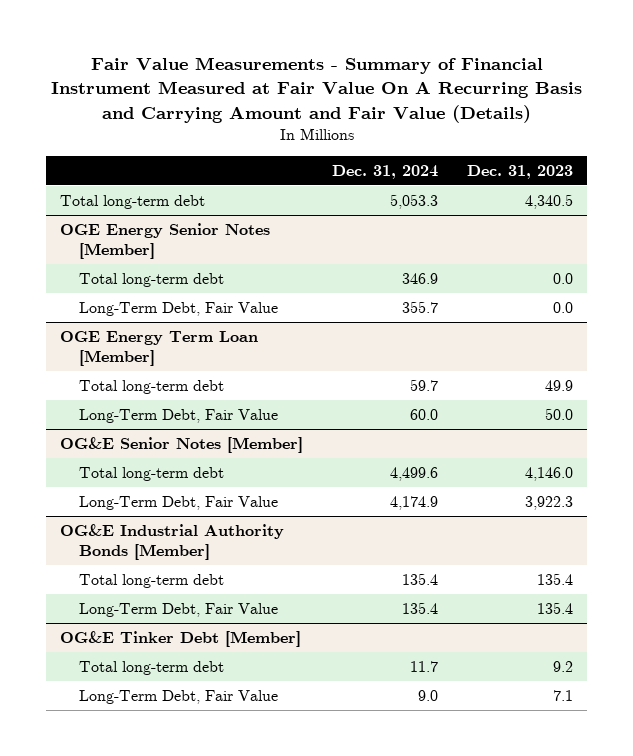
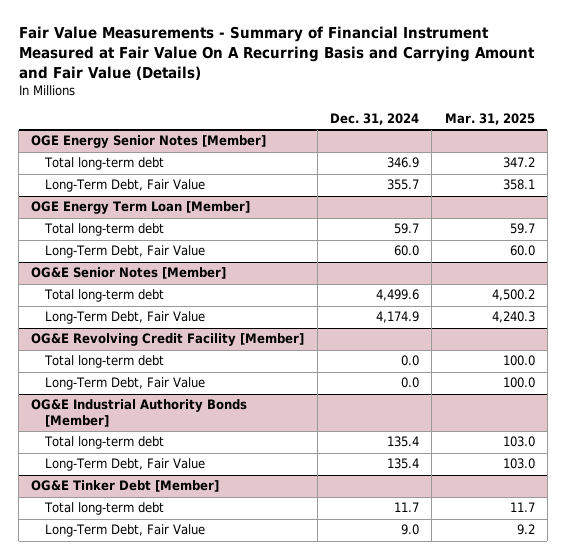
- | Dec. 31, 2024 | Dec. 31, 2023
+ | Dec. 31, 2024 | Mar. 31, 2025
- Total long-term debt | 5,053.3 | 4,340.5
+ OG&E Revolving Credit Facility [Member]
+ Total long-term debt | 0.0 | 100.0
+ Long-Term Debt, Fair Value | 0.0 | 100.0

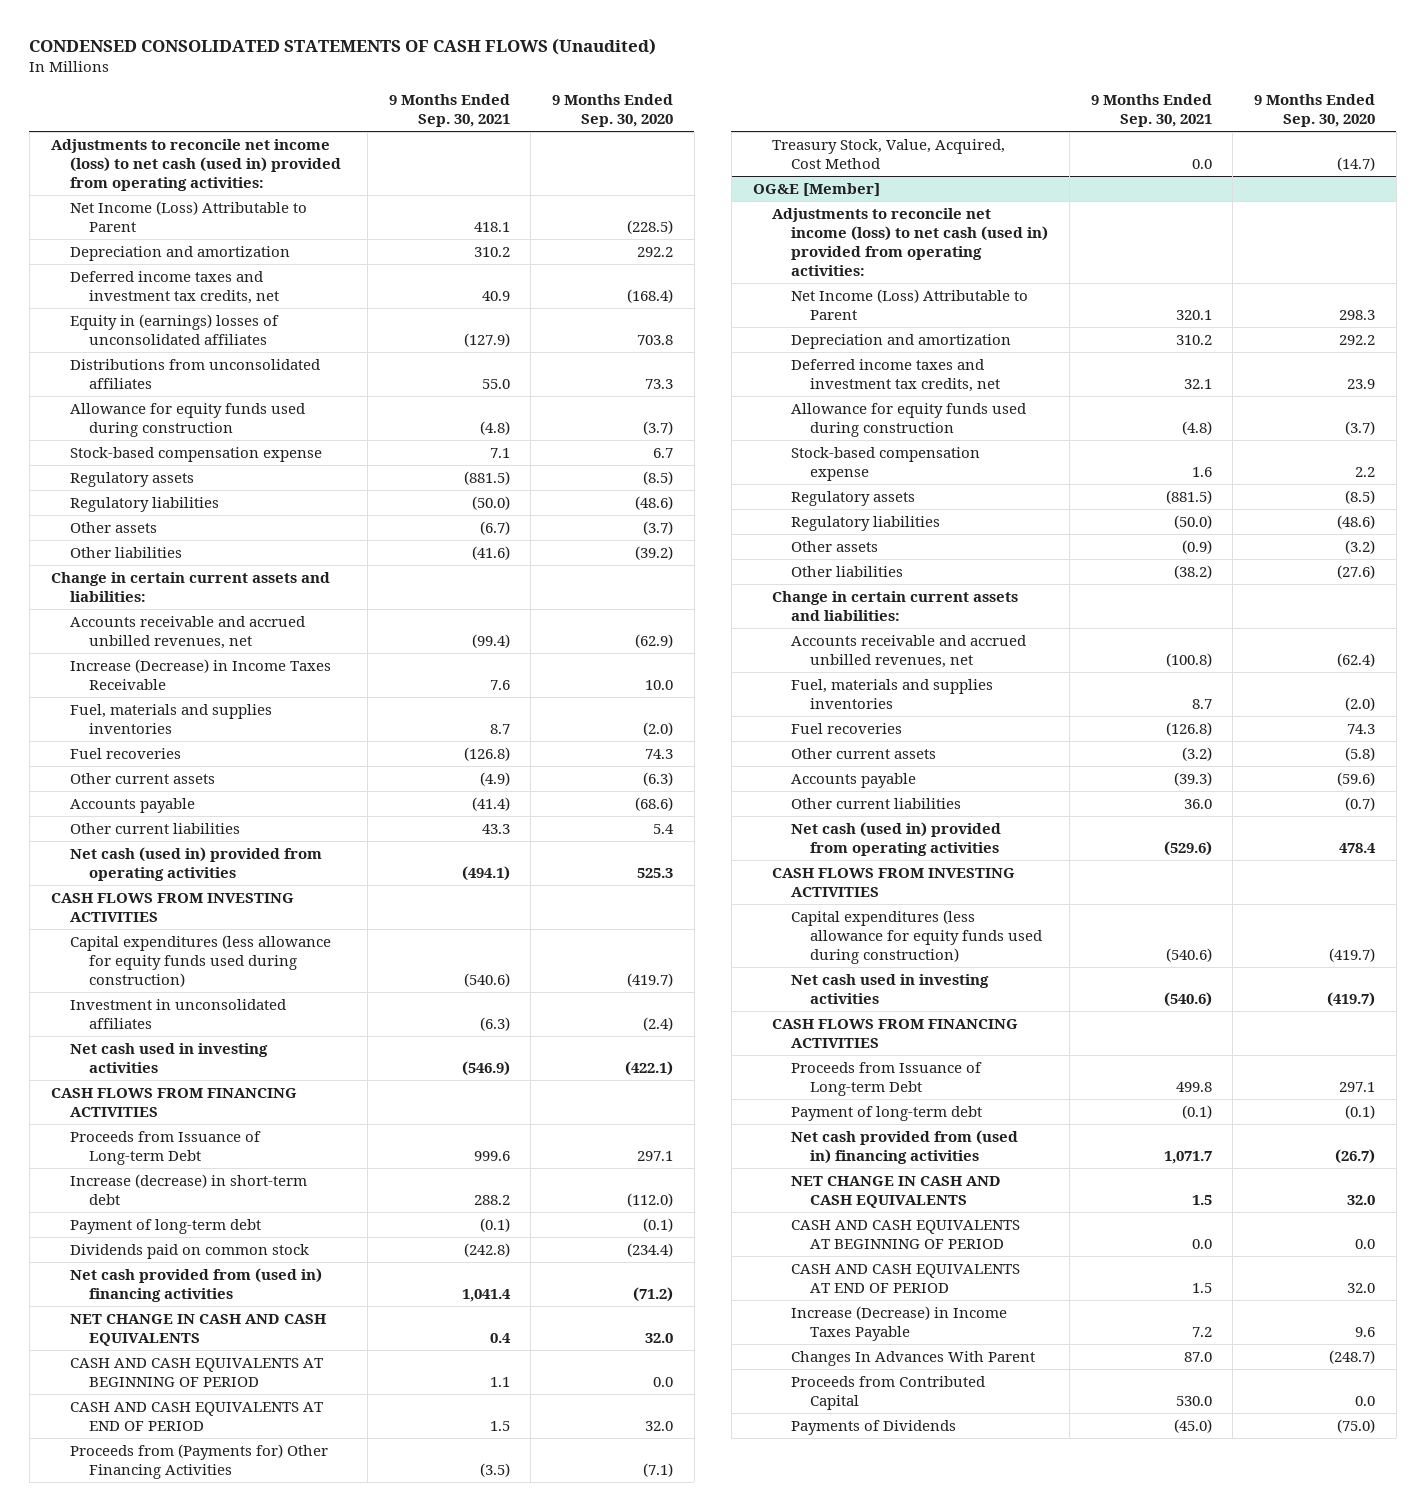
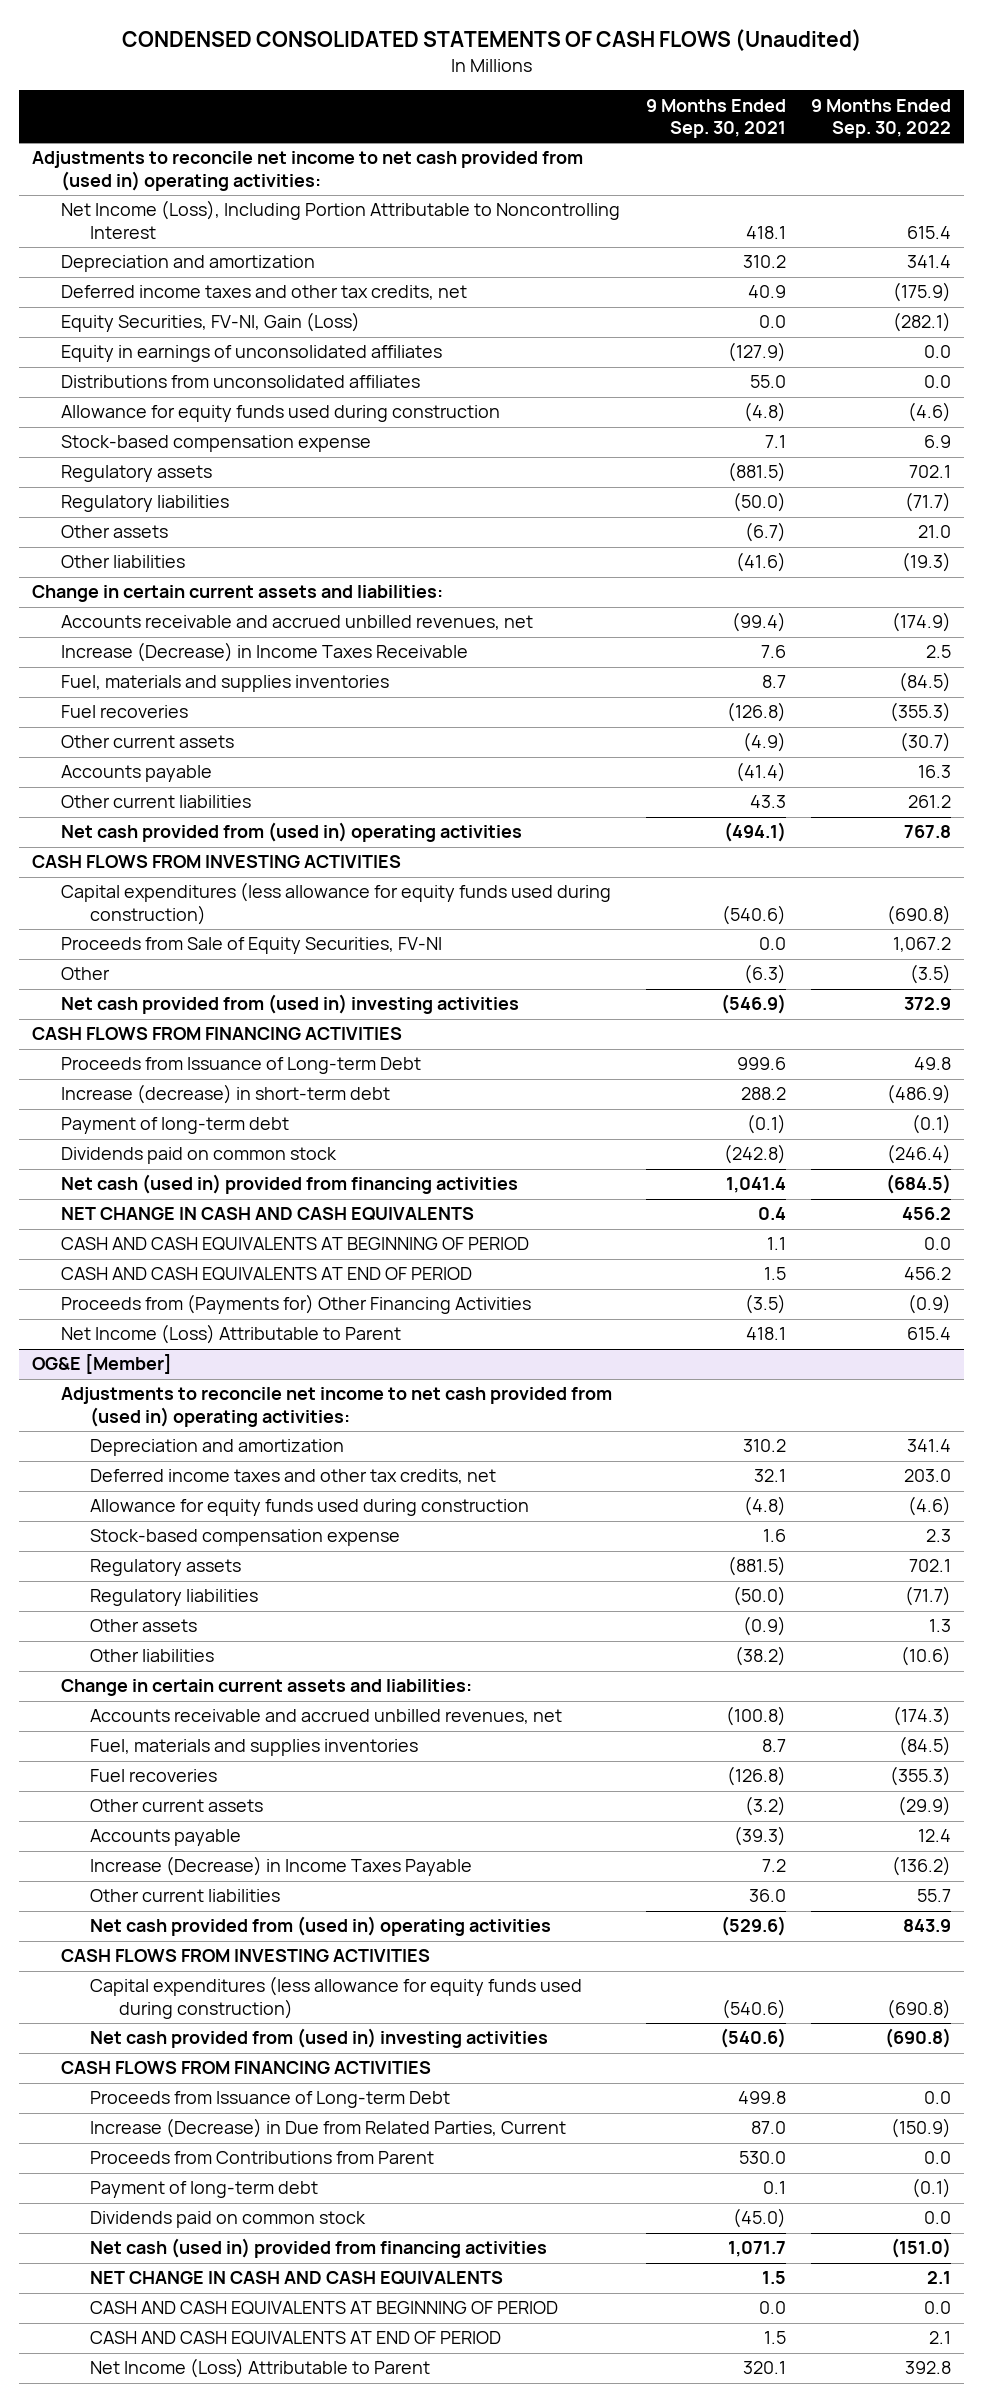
- | 9 Months Ended Sep. 30, 2021 | 9 Months Ended Sep. 30, 2020
+ | 9 Months Ended Sep. 30, 2021 | 9 Months Ended Sep. 30, 2022
- Adjustments to reconcile net income (loss) to net cash (used in) provided from operating activities:
+ Adjustments to reconcile net income to net cash provided from (used in) operating activities:
+ Net Income (Loss), Including Portion Attributable to Noncontrolling Interest | 418.1 | 615.4
- Deferred income taxes and investment tax credits, net | 40.9 | (168.4)
- Equity in (earnings) losses of unconsolidated affiliates | (127.9) | 703.8
+ Deferred income taxes and other tax credits, net | 40.9 | (175.9)
+ Equity Securities, FV-NI, Gain (Loss) | 0.0 | (282.1)
+ Equity in earnings of unconsolidated affiliates | (127.9) | 0.0
- Net cash (used in) provided from operating activities | (494.1) | 525.3
+ Net cash provided from (used in) operating activities | (494.1) | 767.8
- Investment in unconsolidated affiliates | (6.3) | (2.4)
- Net cash used in investing activities | (546.9) | (422.1)
+ Proceeds from Sale of Equity Securities, FV-NI | 0.0 | 1,067.2
+ Other | (6.3) | (3.5)
+ Net cash provided from (used in) investing activities | (546.9) | 372.9
- Net cash provided from (used in) financing activities | 1,041.4 | (71.2)
+ Net cash (used in) provided from financing activities | 1,041.4 | (684.5)
- Treasury Stock, Value, Acquired, Cost Method | 0.0 | (14.7)
moved down: Net Income (Loss) Attributable to Parent | 418.1 | 615.4
@ OG&E [Member]
- Adjustments to reconcile net income (loss) to net cash (used in) provided from operating activities:
+ Adjustments to reconcile net income to net cash provided from (used in) operating activities:
- Deferred income taxes and investment tax credits, net | 32.1 | 23.9
+ Deferred income taxes and other tax credits, net | 32.1 | 203.0
moved up: Increase (Decrease) in Income Taxes Payable | 7.2 | (136.2)
- Net cash (used in) provided from operating activities | (529.6) | 478.4
+ Net cash provided from (used in) operating activities | (529.6) | 843.9
- Net cash used in investing activities | (540.6) | (419.7)
+ Net cash provided from (used in) investing activities | (540.6) | (690.8)
- Payment of long-term debt | (0.1) | (0.1)
- Net cash provided from (used in) financing activities | 1,071.7 | (26.7)
+ Increase (Decrease) in Due from Related Parties, Current | 87.0 | (150.9)
+ Proceeds from Contributions from Parent | 530.0 | 0.0
+ Payment of long-term debt | 0.1 | (0.1)
+ Dividends paid on common stock | (45.0) | 0.0
+ Net cash (used in) provided from financing activities | 1,071.7 | (151.0)
- Changes In Advances With Parent | 87.0 | (248.7)
- Proceeds from Contributed Capital | 530.0 | 0.0
- Payments of Dividends | (45.0) | (75.0)
moved down: Net Income (Loss) Attributable to Parent | 320.1 | 392.8

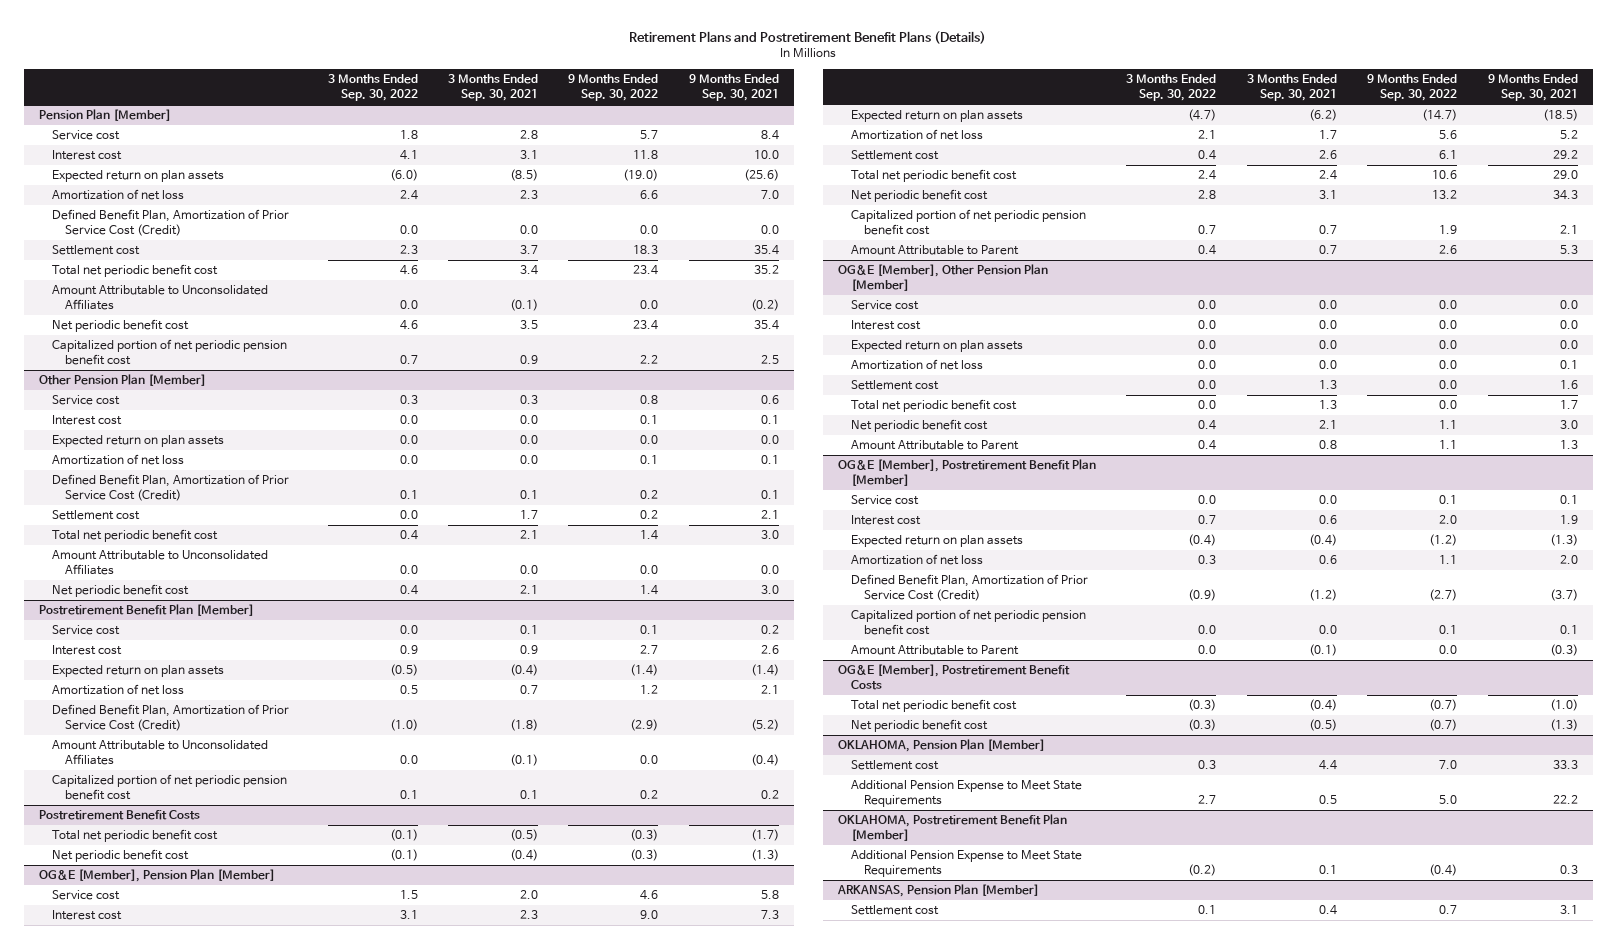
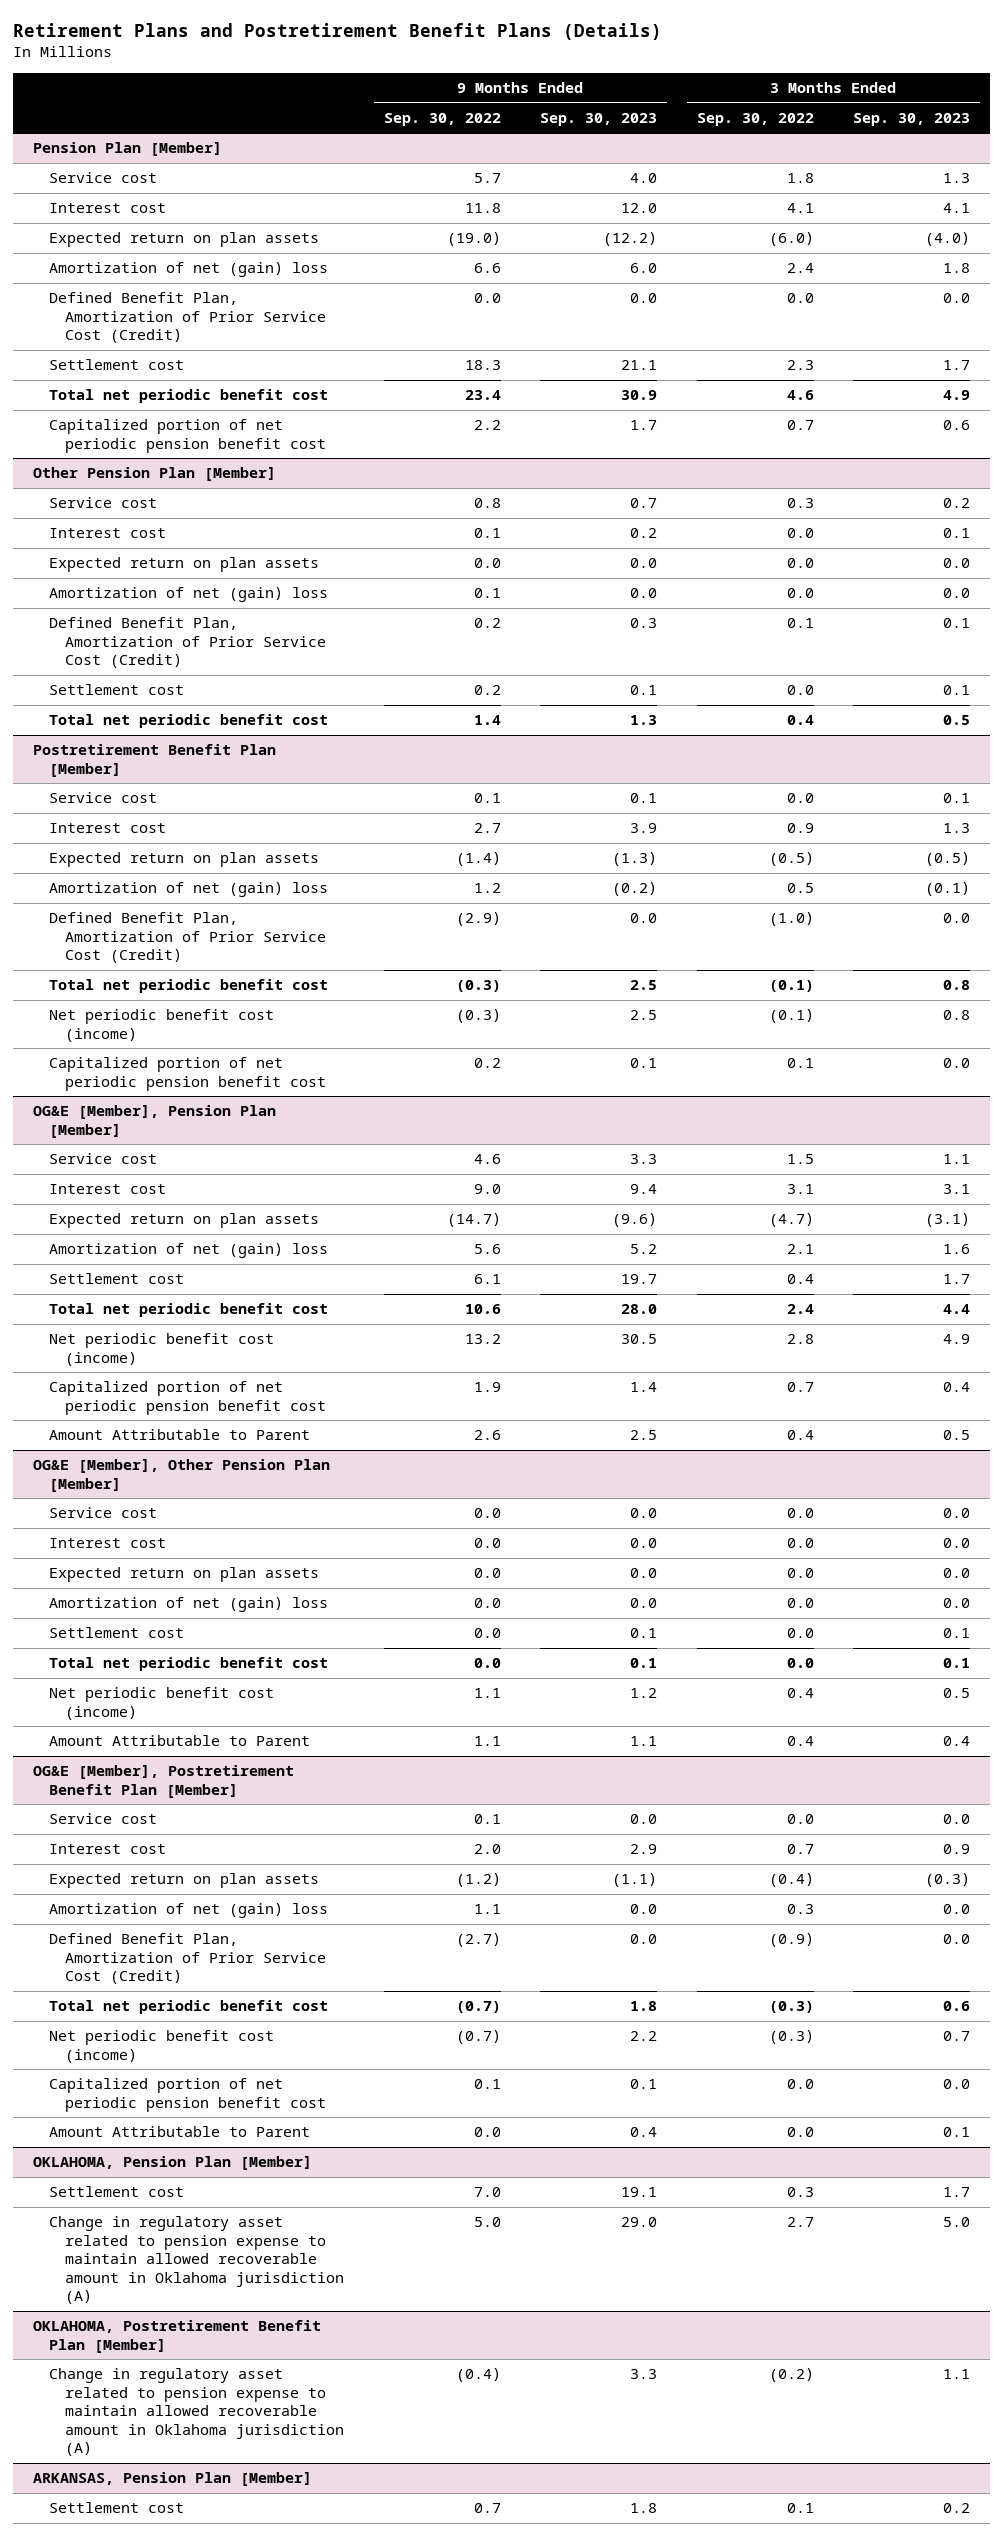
- | 3 Months Ended Sep. 30, 2022 | 3 Months Ended Sep. 30, 2021 | 9 Months Ended Sep. 30, 2022 | 9 Months Ended Sep. 30, 2021
+ | 9 Months Ended Sep. 30, 2022 | 9 Months Ended Sep. 30, 2023 | 3 Months Ended Sep. 30, 2022 | 3 Months Ended Sep. 30, 2023
@ Pension Plan [Member]
- Amortization of net loss | 2.4 | 2.3 | 6.6 | 7.0
+ Amortization of net (gain) loss | 6.6 | 6.0 | 2.4 | 1.8
- Amount Attributable to Unconsolidated Affiliates | 0.0 | (0.1) | 0.0 | (0.2)
- Net periodic benefit cost | 4.6 | 3.5 | 23.4 | 35.4
@ Other Pension Plan [Member]
- Amortization of net loss | 0.0 | 0.0 | 0.1 | 0.1
+ Amortization of net (gain) loss | 0.1 | 0.0 | 0.0 | 0.0
- Amount Attributable to Unconsolidated Affiliates | 0.0 | 0.0 | 0.0 | 0.0
- Net periodic benefit cost | 0.4 | 2.1 | 1.4 | 3.0
@ Postretirement Benefit Plan [Member]
- Amortization of net loss | 0.5 | 0.7 | 1.2 | 2.1
+ Amortization of net (gain) loss | 1.2 | (0.2) | 0.5 | (0.1)
- Amount Attributable to Unconsolidated Affiliates | 0.0 | (0.1) | 0.0 | (0.4)
- Postretirement Benefit Costs
- Net periodic benefit cost | (0.1) | (0.4) | (0.3) | (1.3)
@ Postretirement Benefit Plan [Member]
+ Net periodic benefit cost (income) | (0.3) | 2.5 | (0.1) | 0.8
moved down: Capitalized portion of net periodic pension benefit cost | 0.2 | 0.1 | 0.1 | 0.0
@ OG&E [Member], Pension Plan [Member]
- Amortization of net loss | 2.1 | 1.7 | 5.6 | 5.2
+ Amortization of net (gain) loss | 5.6 | 5.2 | 2.1 | 1.6
- Net periodic benefit cost | 2.8 | 3.1 | 13.2 | 34.3
+ Net periodic benefit cost (income) | 13.2 | 30.5 | 2.8 | 4.9
@ OG&E [Member], Other Pension Plan [Member]
- Amortization of net loss | 0.0 | 0.0 | 0.0 | 0.1
+ Amortization of net (gain) loss | 0.0 | 0.0 | 0.0 | 0.0
- Net periodic benefit cost | 0.4 | 2.1 | 1.1 | 3.0
+ Net periodic benefit cost (income) | 1.1 | 1.2 | 0.4 | 0.5
@ OG&E [Member], Postretirement Benefit Plan [Member]
- Amortization of net loss | 0.3 | 0.6 | 1.1 | 2.0
+ Amortization of net (gain) loss | 1.1 | 0.0 | 0.3 | 0.0
+ Total net periodic benefit cost | (0.7) | 1.8 | (0.3) | 0.6
+ Net periodic benefit cost (income) | (0.7) | 2.2 | (0.3) | 0.7
- OG&E [Member], Postretirement Benefit Costs
- Total net periodic benefit cost | (0.3) | (0.4) | (0.7) | (1.0)
- Net periodic benefit cost | (0.3) | (0.5) | (0.7) | (1.3)
@ OKLAHOMA, Pension Plan [Member]
- Additional Pension Expense to Meet State Requirements | 2.7 | 0.5 | 5.0 | 22.2
+ Change in regulatory asset related to pension expense to maintain allowed recoverable amount in Oklahoma jurisdiction (A) | 5.0 | 29.0 | 2.7 | 5.0
@ OKLAHOMA, Postretirement Benefit Plan [Member]
- Additional Pension Expense to Meet State Requirements | (0.2) | 0.1 | (0.4) | 0.3
+ Change in regulatory asset related to pension expense to maintain allowed recoverable amount in Oklahoma jurisdiction (A) | (0.4) | 3.3 | (0.2) | 1.1

